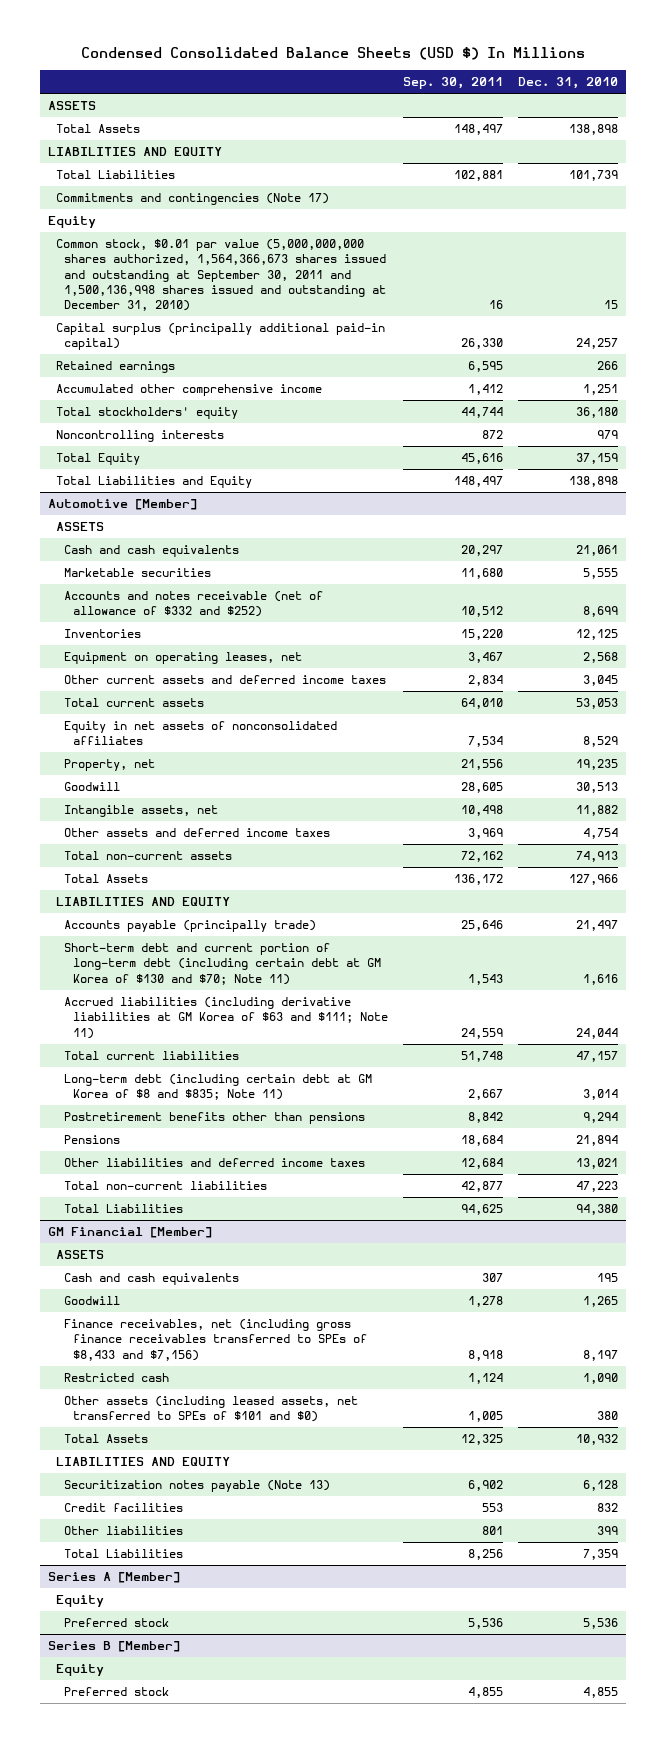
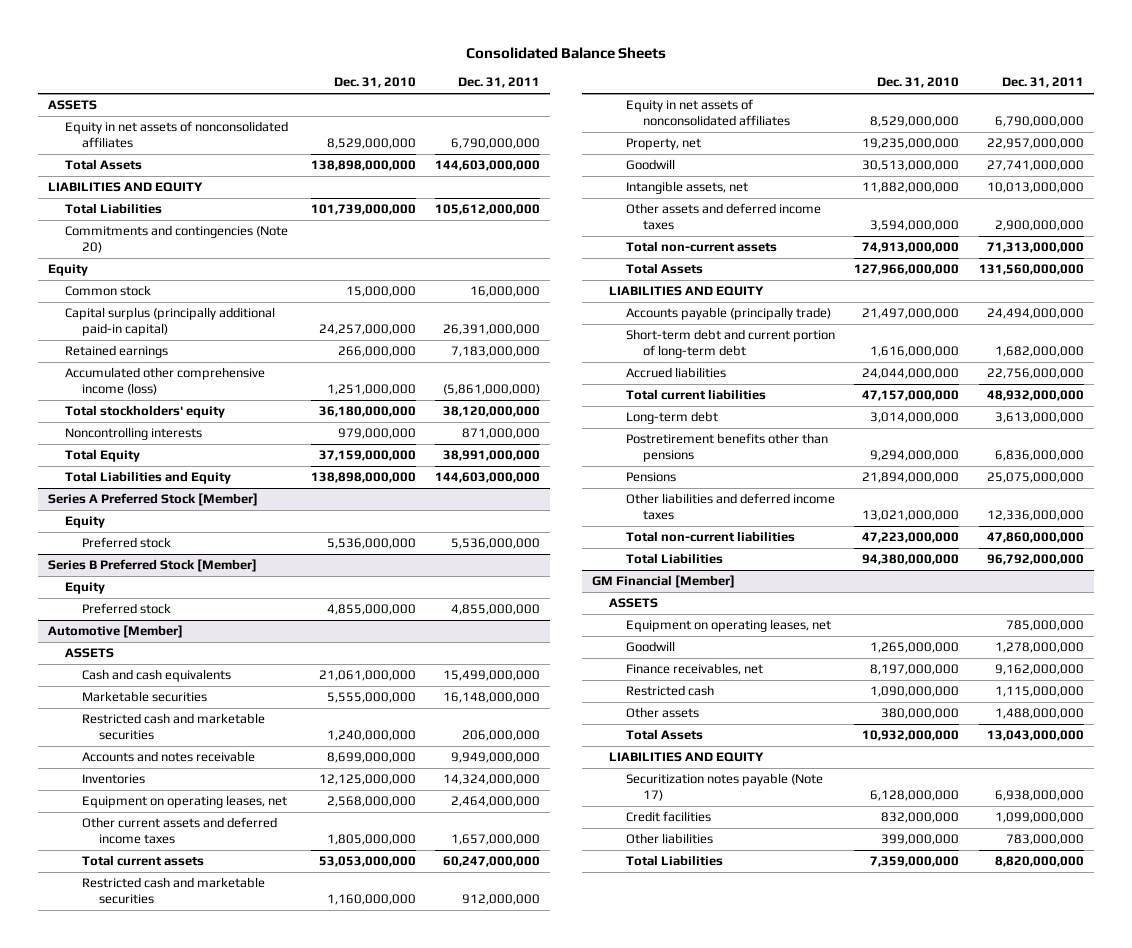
- Condensed Consolidated Balance Sheets (USD $) In Millions
+ Consolidated Balance Sheets
- | Sep. 30, 2011 | Dec. 31, 2010
+ | Dec. 31, 2010 | Dec. 31, 2011
- Total Assets | 148,497 | 138,898
+ Equity in net assets of nonconsolidated affiliates | 8,529,000,000 | 6,790,000,000
+ Total Assets | 138,898,000,000 | 144,603,000,000
- Total Liabilities | 102,881 | 101,739
- Commitments and contingencies (Note 17)
+ Total Liabilities | 101,739,000,000 | 105,612,000,000
+ Commitments and contingencies (Note 20)
- Common stock, $0.01 par value (5,000,000,000 shares authorized, 1,564,366,673 shares issued and outstanding at September 30, 2011 and 1,500,136,998 shares issued and outstanding at December 31, 2010) | 16 | 15
- Capital surplus (principally additional paid-in capital) | 26,330 | 24,257
- Retained earnings | 6,595 | 266
- Accumulated other comprehensive income | 1,412 | 1,251
- Total stockholders' equity | 44,744 | 36,180
- Noncontrolling interests | 872 | 979
- Total Equity | 45,616 | 37,159
- Total Liabilities and Equity | 148,497 | 138,898
+ Common stock | 15,000,000 | 16,000,000
+ Capital surplus (principally additional paid-in capital) | 24,257,000,000 | 26,391,000,000
+ Retained earnings | 266,000,000 | 7,183,000,000
+ Accumulated other comprehensive income (loss) | 1,251,000,000 | (5,861,000,000)
+ Total stockholders' equity | 36,180,000,000 | 38,120,000,000
+ Noncontrolling interests | 979,000,000 | 871,000,000
+ Total Equity | 37,159,000,000 | 38,991,000,000
+ Total Liabilities and Equity | 138,898,000,000 | 144,603,000,000
+ Series A Preferred Stock [Member]
+ Equity
+ Preferred stock | 5,536,000,000 | 5,536,000,000
+ Series B Preferred Stock [Member]
+ Equity
+ Preferred stock | 4,855,000,000 | 4,855,000,000
@ Automotive [Member]
- Cash and cash equivalents | 20,297 | 21,061
- Marketable securities | 11,680 | 5,555
- Accounts and notes receivable (net of allowance of $332 and $252) | 10,512 | 8,699
- Inventories | 15,220 | 12,125
- Equipment on operating leases, net | 3,467 | 2,568
- Other current assets and deferred income taxes | 2,834 | 3,045
- Total current assets | 64,010 | 53,053
- Equity in net assets of nonconsolidated affiliates | 7,534 | 8,529
- Property, net | 21,556 | 19,235
- Goodwill | 28,605 | 30,513
- Intangible assets, net | 10,498 | 11,882
- Other assets and deferred income taxes | 3,969 | 4,754
- Total non-current assets | 72,162 | 74,913
- Total Assets | 136,172 | 127,966
+ Cash and cash equivalents | 21,061,000,000 | 15,499,000,000
+ Marketable securities | 5,555,000,000 | 16,148,000,000
+ Restricted cash and marketable securities | 1,240,000,000 | 206,000,000
+ Accounts and notes receivable | 8,699,000,000 | 9,949,000,000
+ Inventories | 12,125,000,000 | 14,324,000,000
+ Equipment on operating leases, net | 2,568,000,000 | 2,464,000,000
+ Other current assets and deferred income taxes | 1,805,000,000 | 1,657,000,000
+ Total current assets | 53,053,000,000 | 60,247,000,000
+ Restricted cash and marketable securities | 1,160,000,000 | 912,000,000
+ Equity in net assets of nonconsolidated affiliates | 8,529,000,000 | 6,790,000,000
+ Property, net | 19,235,000,000 | 22,957,000,000
+ Goodwill | 30,513,000,000 | 27,741,000,000
+ Intangible assets, net | 11,882,000,000 | 10,013,000,000
+ Other assets and deferred income taxes | 3,594,000,000 | 2,900,000,000
+ Total non-current assets | 74,913,000,000 | 71,313,000,000
+ Total Assets | 127,966,000,000 | 131,560,000,000
- Accounts payable (principally trade) | 25,646 | 21,497
- Short-term debt and current portion of long-term debt (including certain debt at GM Korea of $130 and $70; Note 11) | 1,543 | 1,616
- Accrued liabilities (including derivative liabilities at GM Korea of $63 and $111; Note 11) | 24,559 | 24,044
- Total current liabilities | 51,748 | 47,157
- Long-term debt (including certain debt at GM Korea of $8 and $835; Note 11) | 2,667 | 3,014
- Postretirement benefits other than pensions | 8,842 | 9,294
- Pensions | 18,684 | 21,894
- Other liabilities and deferred income taxes | 12,684 | 13,021
- Total non-current liabilities | 42,877 | 47,223
- Total Liabilities | 94,625 | 94,380
+ Accounts payable (principally trade) | 21,497,000,000 | 24,494,000,000
+ Short-term debt and current portion of long-term debt | 1,616,000,000 | 1,682,000,000
+ Accrued liabilities | 24,044,000,000 | 22,756,000,000
+ Total current liabilities | 47,157,000,000 | 48,932,000,000
+ Long-term debt | 3,014,000,000 | 3,613,000,000
+ Postretirement benefits other than pensions | 9,294,000,000 | 6,836,000,000
+ Pensions | 21,894,000,000 | 25,075,000,000
+ Other liabilities and deferred income taxes | 13,021,000,000 | 12,336,000,000
+ Total non-current liabilities | 47,223,000,000 | 47,860,000,000
+ Total Liabilities | 94,380,000,000 | 96,792,000,000
@ GM Financial [Member]
- Cash and cash equivalents | 307 | 195
- Goodwill | 1,278 | 1,265
- Finance receivables, net (including gross finance receivables transferred to SPEs of $8,433 and $7,156) | 8,918 | 8,197
- Restricted cash | 1,124 | 1,090
- Other assets (including leased assets, net transferred to SPEs of $101 and $0) | 1,005 | 380
- Total Assets | 12,325 | 10,932
+ Equipment on operating leases, net | | 785,000,000
+ Goodwill | 1,265,000,000 | 1,278,000,000
+ Finance receivables, net | 8,197,000,000 | 9,162,000,000
+ Restricted cash | 1,090,000,000 | 1,115,000,000
+ Other assets | 380,000,000 | 1,488,000,000
+ Total Assets | 10,932,000,000 | 13,043,000,000
- Securitization notes payable (Note 13) | 6,902 | 6,128
- Credit facilities | 553 | 832
- Other liabilities | 801 | 399
- Total Liabilities | 8,256 | 7,359
- Series A [Member]
- Equity
- Preferred stock | 5,536 | 5,536
- Series B [Member]
- Equity
- Preferred stock | 4,855 | 4,855
@ GM Financial [Member]
+ Securitization notes payable (Note 17) | 6,128,000,000 | 6,938,000,000
+ Credit facilities | 832,000,000 | 1,099,000,000
+ Other liabilities | 399,000,000 | 783,000,000
+ Total Liabilities | 7,359,000,000 | 8,820,000,000

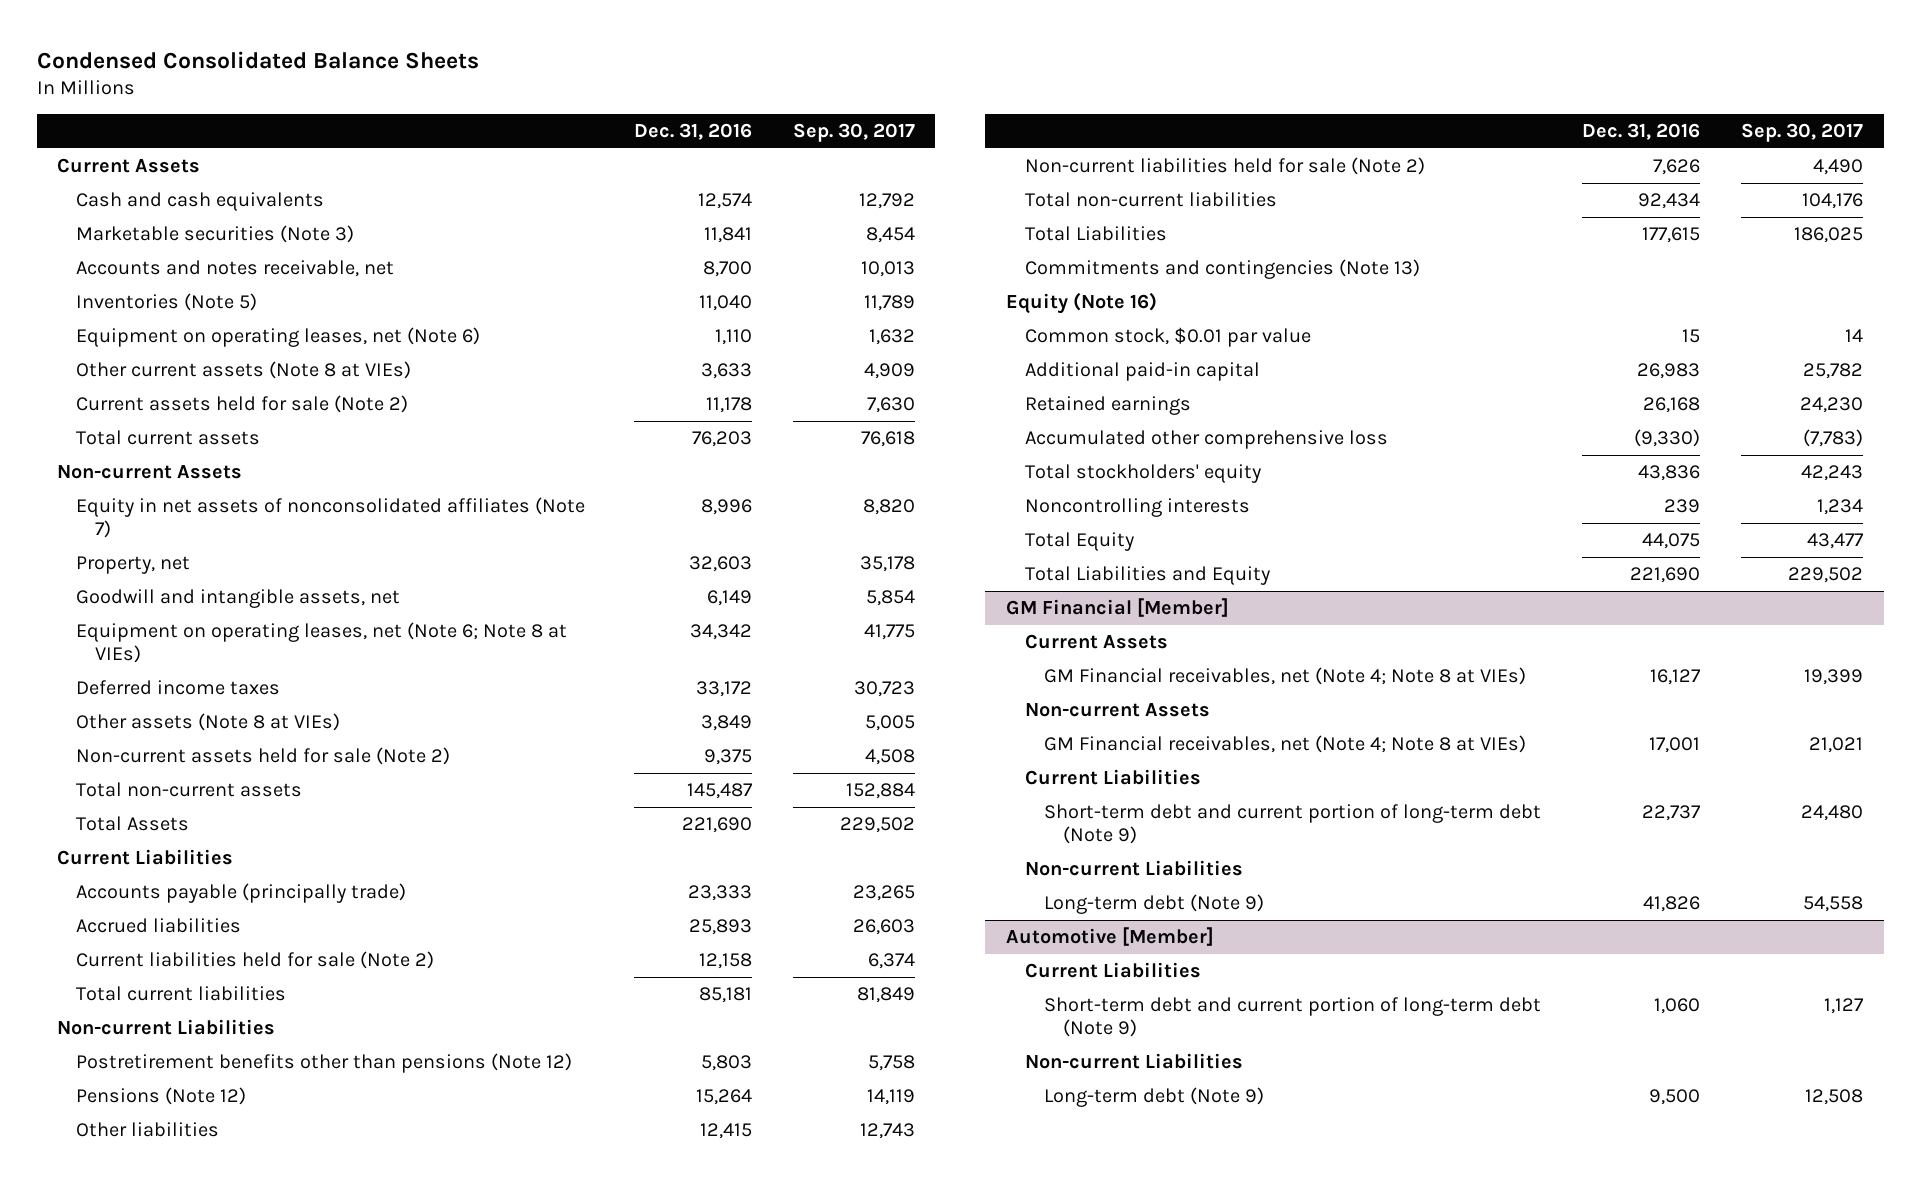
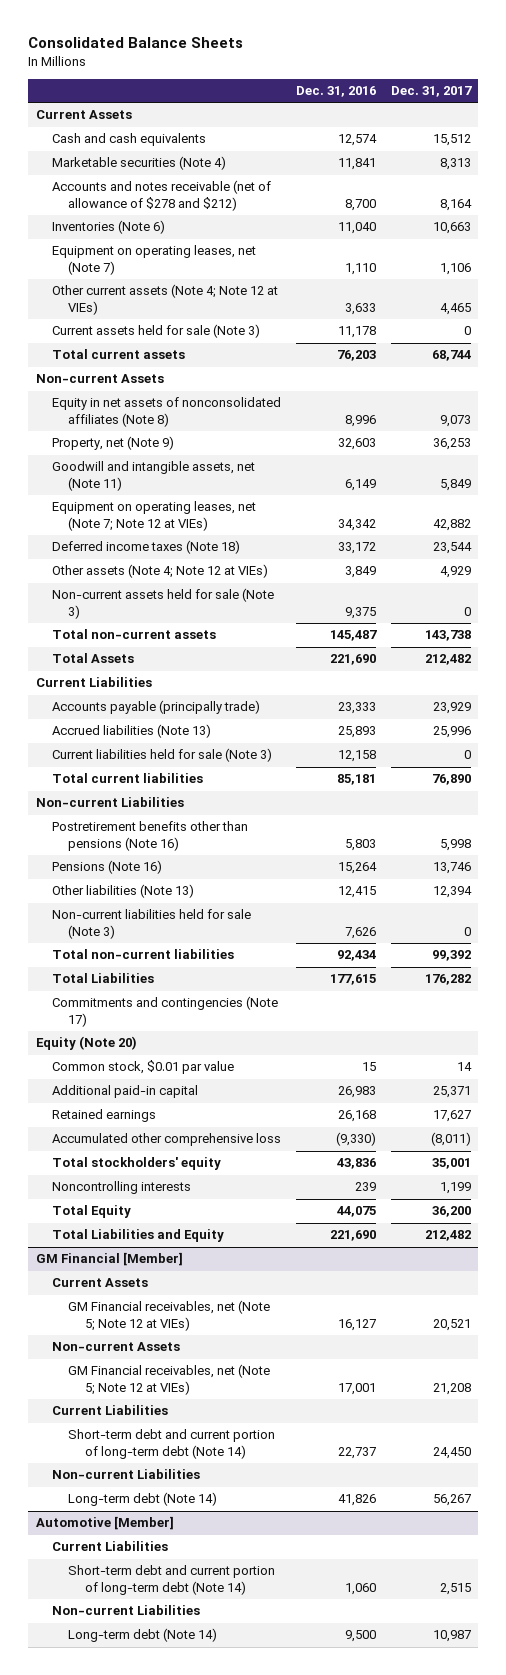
- Condensed Consolidated Balance Sheets
+ Consolidated Balance Sheets
- | Dec. 31, 2016 | Sep. 30, 2017
+ | Dec. 31, 2016 | Dec. 31, 2017
- Marketable securities (Note 3) | 11,841 | 8,454
- Accounts and notes receivable, net | 8,700 | 10,013
- Inventories (Note 5) | 11,040 | 11,789
- Equipment on operating leases, net (Note 6) | 1,110 | 1,632
- Other current assets (Note 8 at VIEs) | 3,633 | 4,909
- Current assets held for sale (Note 2) | 11,178 | 7,630
+ Marketable securities (Note 4) | 11,841 | 8,313
+ Accounts and notes receivable (net of allowance of $278 and $212) | 8,700 | 8,164
+ Inventories (Note 6) | 11,040 | 10,663
+ Equipment on operating leases, net (Note 7) | 1,110 | 1,106
+ Other current assets (Note 4; Note 12 at VIEs) | 3,633 | 4,465
+ Current assets held for sale (Note 3) | 11,178 | 0
- Equity in net assets of nonconsolidated affiliates (Note 7) | 8,996 | 8,820
- Property, net | 32,603 | 35,178
- Goodwill and intangible assets, net | 6,149 | 5,854
- Equipment on operating leases, net (Note 6; Note 8 at VIEs) | 34,342 | 41,775
- Deferred income taxes | 33,172 | 30,723
- Other assets (Note 8 at VIEs) | 3,849 | 5,005
- Non-current assets held for sale (Note 2) | 9,375 | 4,508
+ Equity in net assets of nonconsolidated affiliates (Note 8) | 8,996 | 9,073
+ Property, net (Note 9) | 32,603 | 36,253
+ Goodwill and intangible assets, net (Note 11) | 6,149 | 5,849
+ Equipment on operating leases, net (Note 7; Note 12 at VIEs) | 34,342 | 42,882
+ Deferred income taxes (Note 18) | 33,172 | 23,544
+ Other assets (Note 4; Note 12 at VIEs) | 3,849 | 4,929
+ Non-current assets held for sale (Note 3) | 9,375 | 0
- Accrued liabilities | 25,893 | 26,603
- Current liabilities held for sale (Note 2) | 12,158 | 6,374
+ Accrued liabilities (Note 13) | 25,893 | 25,996
+ Current liabilities held for sale (Note 3) | 12,158 | 0
- Postretirement benefits other than pensions (Note 12) | 5,803 | 5,758
- Pensions (Note 12) | 15,264 | 14,119
- Other liabilities | 12,415 | 12,743
- Non-current liabilities held for sale (Note 2) | 7,626 | 4,490
+ Postretirement benefits other than pensions (Note 16) | 5,803 | 5,998
+ Pensions (Note 16) | 15,264 | 13,746
+ Other liabilities (Note 13) | 12,415 | 12,394
+ Non-current liabilities held for sale (Note 3) | 7,626 | 0
- Commitments and contingencies (Note 13)
- Equity (Note 16)
+ Commitments and contingencies (Note 17)
+ Equity (Note 20)
@ GM Financial [Member]
- GM Financial receivables, net (Note 4; Note 8 at VIEs) | 16,127 | 19,399
+ GM Financial receivables, net (Note 5; Note 12 at VIEs) | 16,127 | 20,521
- GM Financial receivables, net (Note 4; Note 8 at VIEs) | 17,001 | 21,021
+ GM Financial receivables, net (Note 5; Note 12 at VIEs) | 17,001 | 21,208
- Short-term debt and current portion of long-term debt (Note 9) | 22,737 | 24,480
+ Short-term debt and current portion of long-term debt (Note 14) | 22,737 | 24,450
- Long-term debt (Note 9) | 41,826 | 54,558
+ Long-term debt (Note 14) | 41,826 | 56,267
@ Automotive [Member]
- Short-term debt and current portion of long-term debt (Note 9) | 1,060 | 1,127
+ Short-term debt and current portion of long-term debt (Note 14) | 1,060 | 2,515
- Long-term debt (Note 9) | 9,500 | 12,508
+ Long-term debt (Note 14) | 9,500 | 10,987

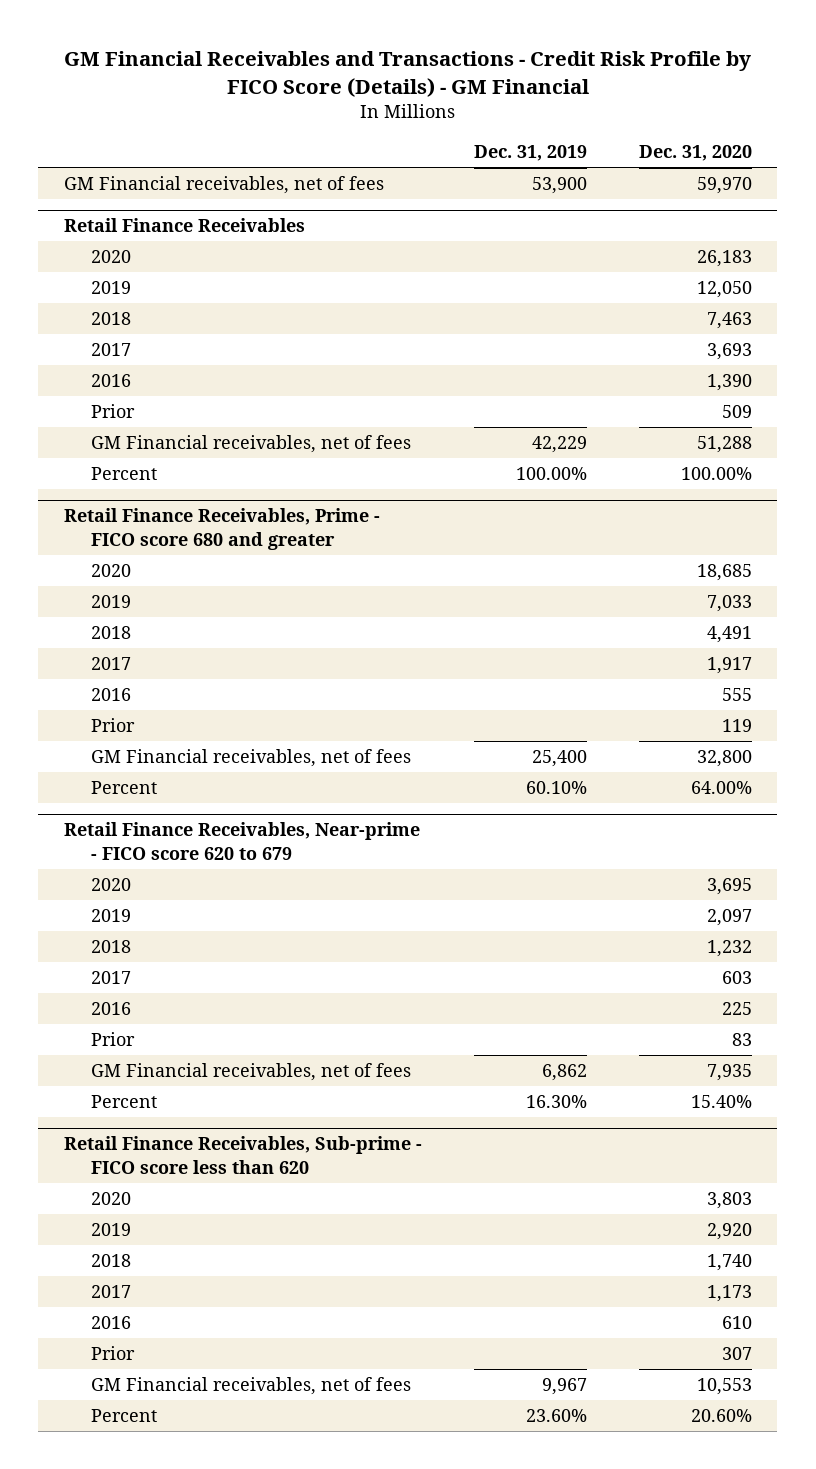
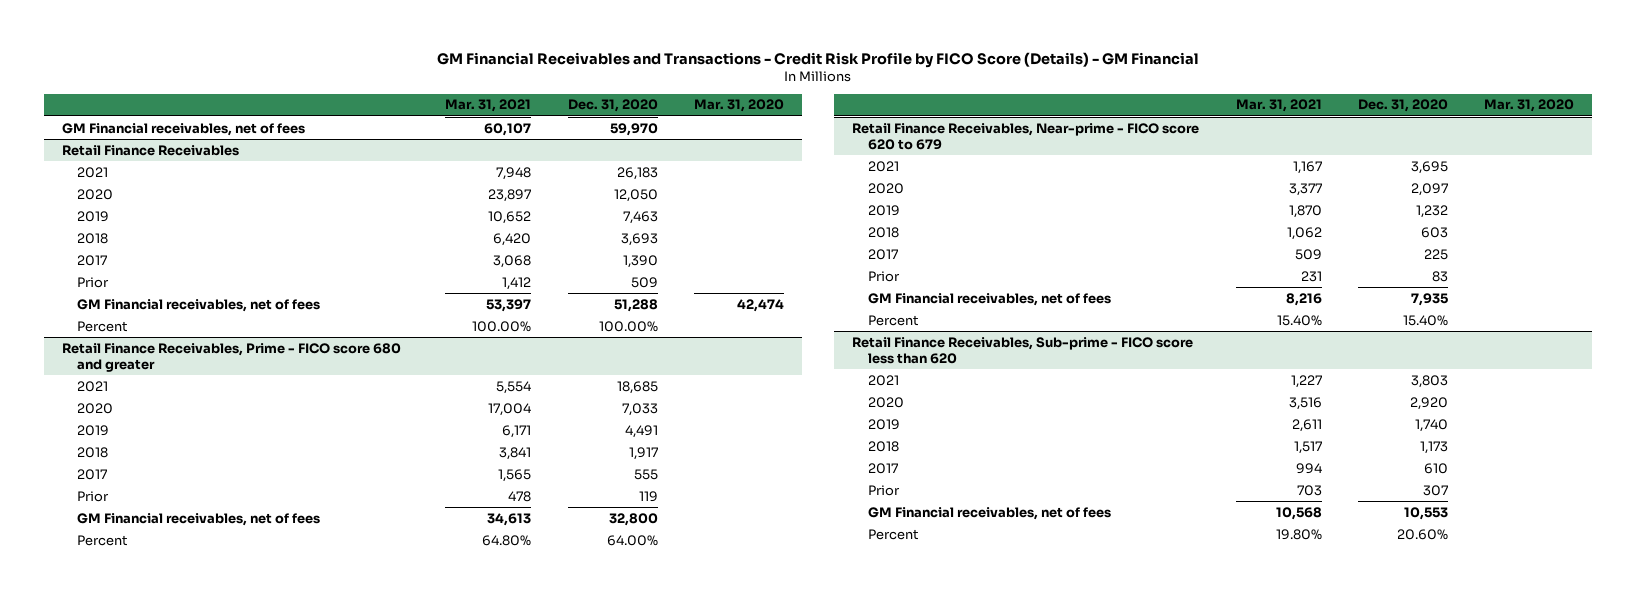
- | Dec. 31, 2019 | Dec. 31, 2020
+ | Mar. 31, 2021 | Dec. 31, 2020 | Mar. 31, 2020
@ Retail Finance Receivables
- 2020 | | 26,183
- 2019 | | 12,050
- 2018 | | 7,463
- 2017 | | 3,693
- 2016 | | 1,390
+ 2021 | 7,948 | 26,183 |
+ 2020 | 23,897 | 12,050 |
+ 2019 | 10,652 | 7,463 |
+ 2018 | 6,420 | 3,693 |
+ 2017 | 3,068 | 1,390 |
@ Retail Finance Receivables, Prime - FICO score 680 and greater
- 2020 | | 18,685
- 2019 | | 7,033
- 2018 | | 4,491
- 2017 | | 1,917
- 2016 | | 555
+ 2021 | 5,554 | 18,685 |
+ 2020 | 17,004 | 7,033 |
+ 2019 | 6,171 | 4,491 |
+ 2018 | 3,841 | 1,917 |
+ 2017 | 1,565 | 555 |
@ Retail Finance Receivables, Near-prime - FICO score 620 to 679
- 2020 | | 3,695
- 2019 | | 2,097
- 2018 | | 1,232
- 2017 | | 603
- 2016 | | 225
+ 2021 | 1,167 | 3,695 |
+ 2020 | 3,377 | 2,097 |
+ 2019 | 1,870 | 1,232 |
+ 2018 | 1,062 | 603 |
+ 2017 | 509 | 225 |
@ Retail Finance Receivables, Sub-prime - FICO score less than 620
- 2020 | | 3,803
- 2019 | | 2,920
- 2018 | | 1,740
- 2017 | | 1,173
- 2016 | | 610
+ 2021 | 1,227 | 3,803 |
+ 2020 | 3,516 | 2,920 |
+ 2019 | 2,611 | 1,740 |
+ 2018 | 1,517 | 1,173 |
+ 2017 | 994 | 610 |

